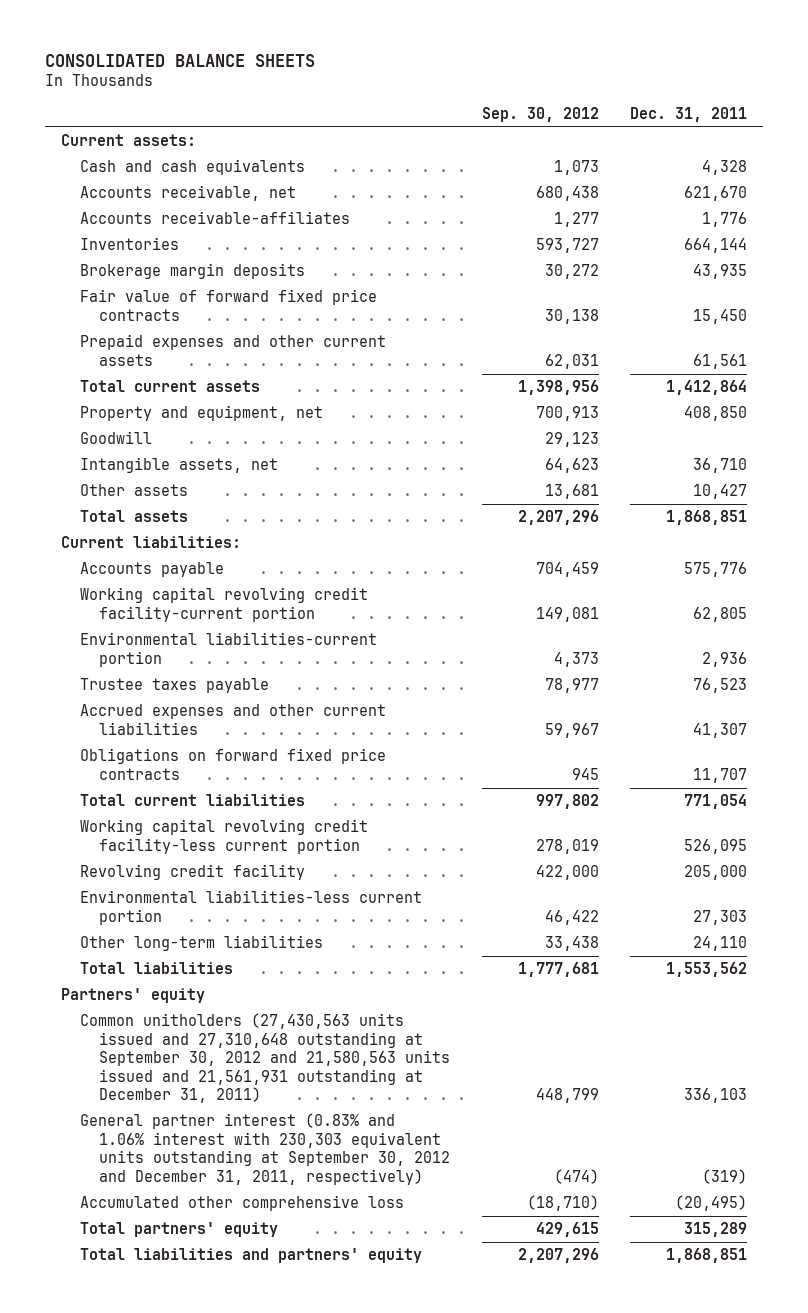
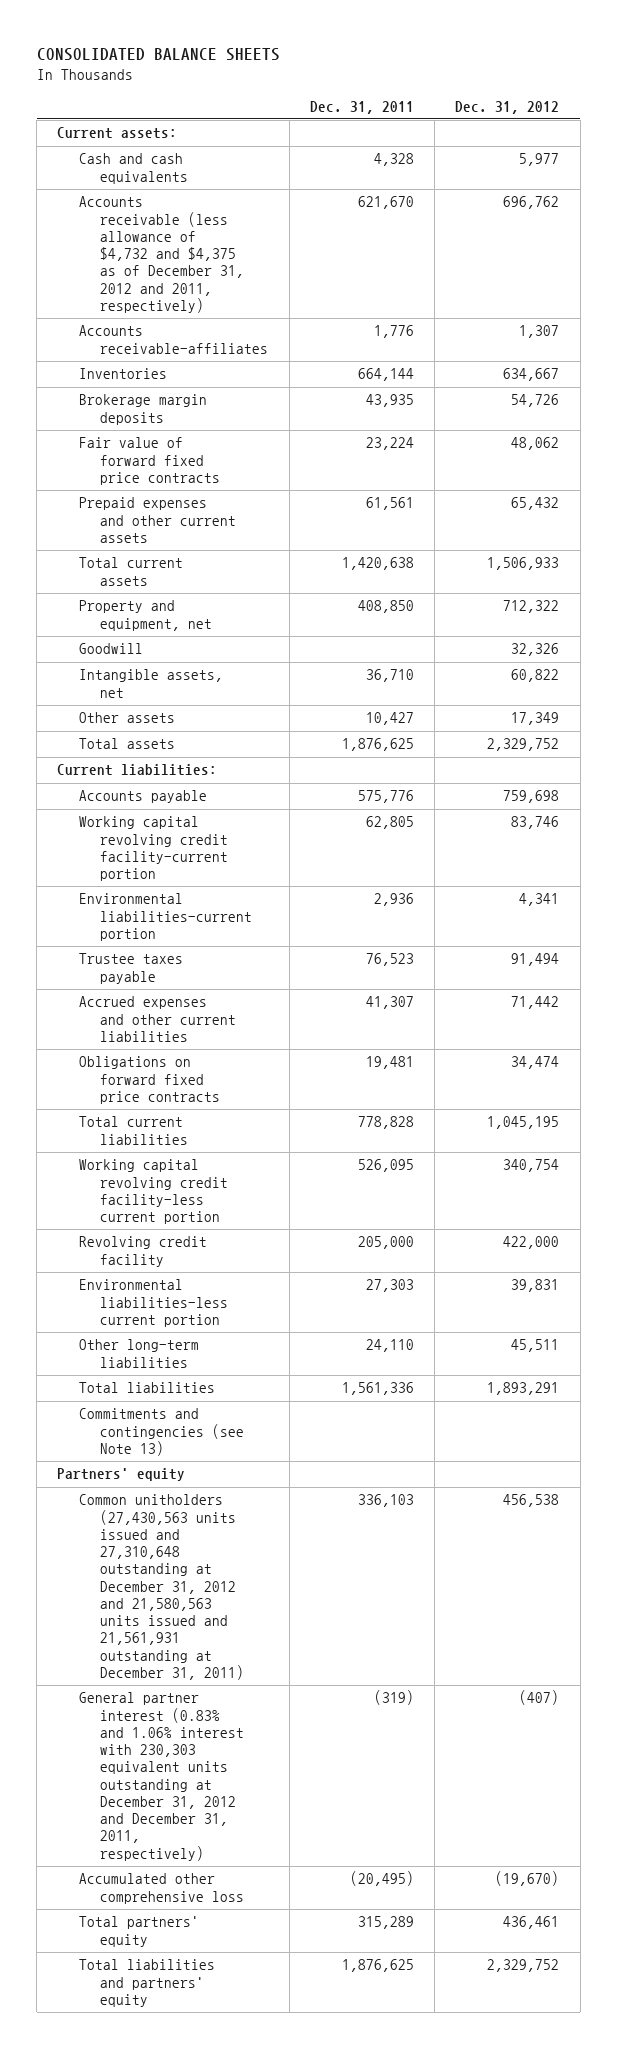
- | Sep. 30, 2012 | Dec. 31, 2011
+ | Dec. 31, 2011 | Dec. 31, 2012
- Accounts receivable, net | 680,438 | 621,670
+ Accounts receivable (less allowance of $4,732 and $4,375 as of December 31, 2012 and 2011, respectively) | 621,670 | 696,762
- Fair value of forward fixed price contracts | 30,138 | 15,450
+ Fair value of forward fixed price contracts | 23,224 | 48,062
- Total current assets | 1,398,956 | 1,412,864
+ Total current assets | 1,420,638 | 1,506,933
- Total assets | 2,207,296 | 1,868,851
+ Total assets | 1,876,625 | 2,329,752
- Obligations on forward fixed price contracts | 945 | 11,707
- Total current liabilities | 997,802 | 771,054
+ Obligations on forward fixed price contracts | 19,481 | 34,474
+ Total current liabilities | 778,828 | 1,045,195
- Total liabilities | 1,777,681 | 1,553,562
+ Total liabilities | 1,561,336 | 1,893,291
+ Commitments and contingencies (see Note 13)
- Common unitholders (27,430,563 units issued and 27,310,648 outstanding at September 30, 2012 and 21,580,563 units issued and 21,561,931 outstanding at December 31, 2011) | 448,799 | 336,103
- General partner interest (0.83% and 1.06% interest with 230,303 equivalent units outstanding at September 30, 2012 and December 31, 2011, respectively) | (474) | (319)
+ Common unitholders (27,430,563 units issued and 27,310,648 outstanding at December 31, 2012 and 21,580,563 units issued and 21,561,931 outstanding at December 31, 2011) | 336,103 | 456,538
+ General partner interest (0.83% and 1.06% interest with 230,303 equivalent units outstanding at December 31, 2012 and December 31, 2011, respectively) | (319) | (407)
- Total liabilities and partners' equity | 2,207,296 | 1,868,851
+ Total liabilities and partners' equity | 1,876,625 | 2,329,752

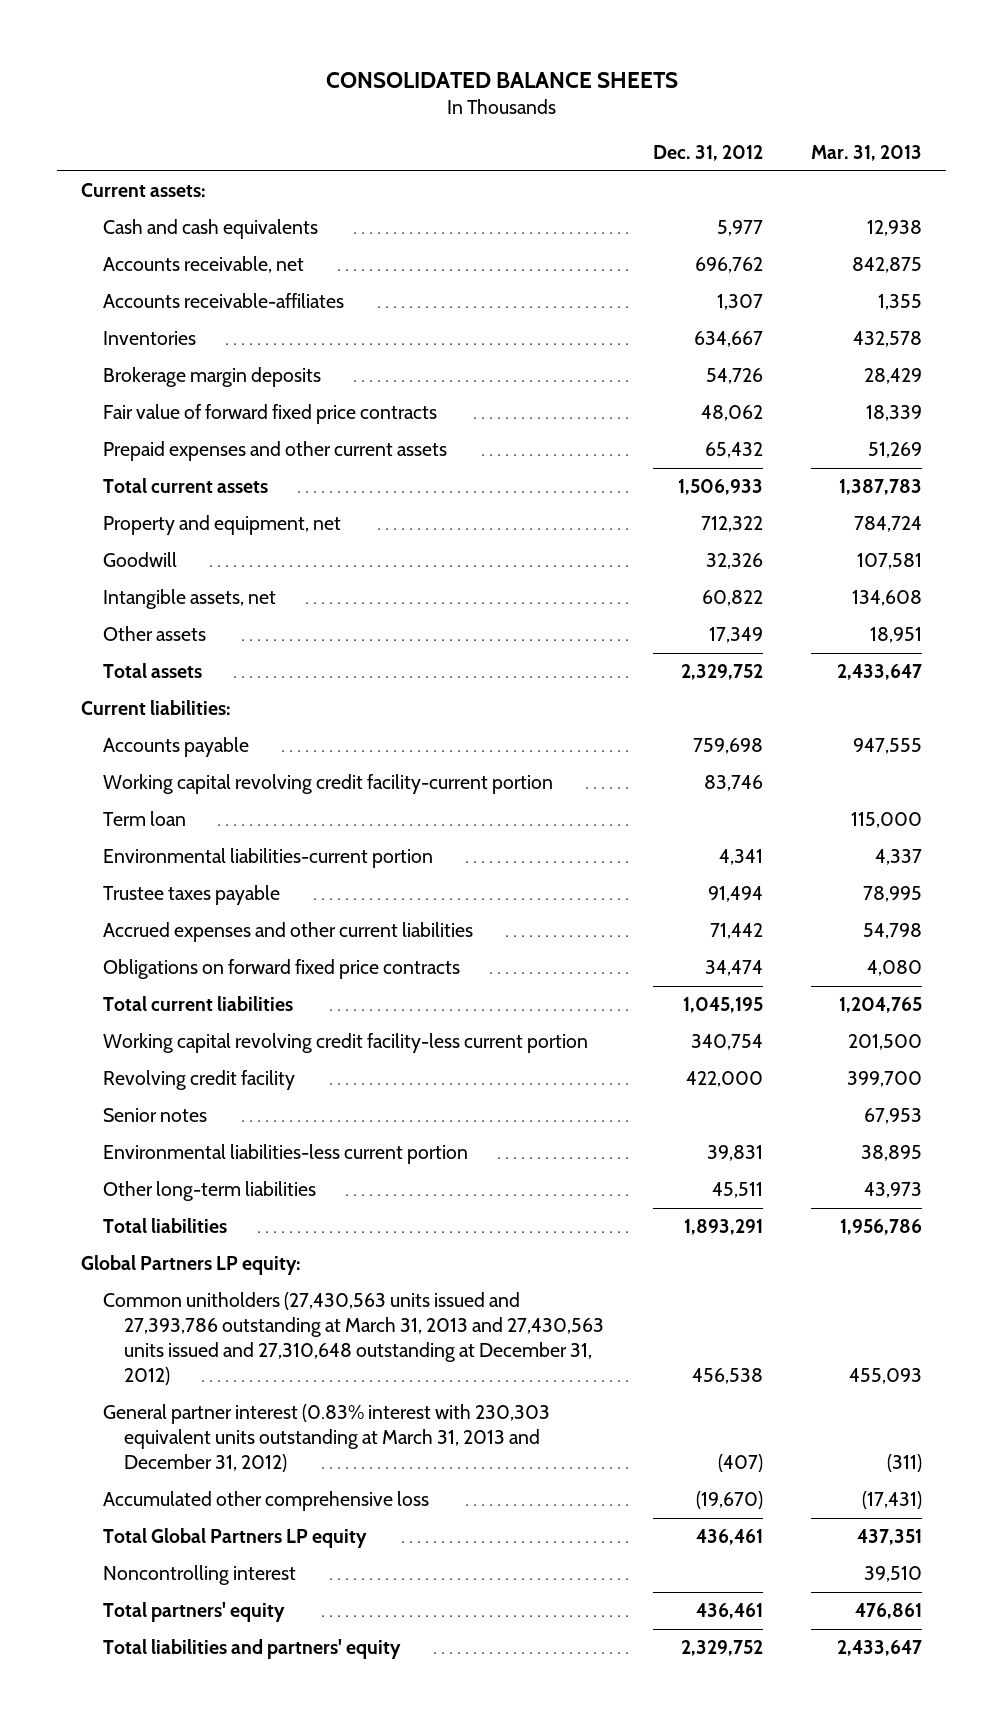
- | Dec. 31, 2011 | Dec. 31, 2012
+ | Dec. 31, 2012 | Mar. 31, 2013
- Accounts receivable (less allowance of $4,732 and $4,375 as of December 31, 2012 and 2011, respectively) | 621,670 | 696,762
+ Accounts receivable, net | 696,762 | 842,875
+ Term loan | | 115,000
+ Senior notes | | 67,953
- Commitments and contingencies (see Note 13)
- Partners' equity
- Common unitholders (27,430,563 units issued and 27,310,648 outstanding at December 31, 2012 and 21,580,563 units issued and 21,561,931 outstanding at December 31, 2011) | 336,103 | 456,538
- General partner interest (0.83% and 1.06% interest with 230,303 equivalent units outstanding at December 31, 2012 and December 31, 2011, respectively) | (319) | (407)
+ Global Partners LP equity:
+ Common unitholders (27,430,563 units issued and 27,393,786 outstanding at March 31, 2013 and 27,430,563 units issued and 27,310,648 outstanding at December 31, 2012) | 456,538 | 455,093
+ General partner interest (0.83% interest with 230,303 equivalent units outstanding at March 31, 2013 and December 31, 2012) | (407) | (311)
+ Total Global Partners LP equity | 436,461 | 437,351
+ Noncontrolling interest | | 39,510

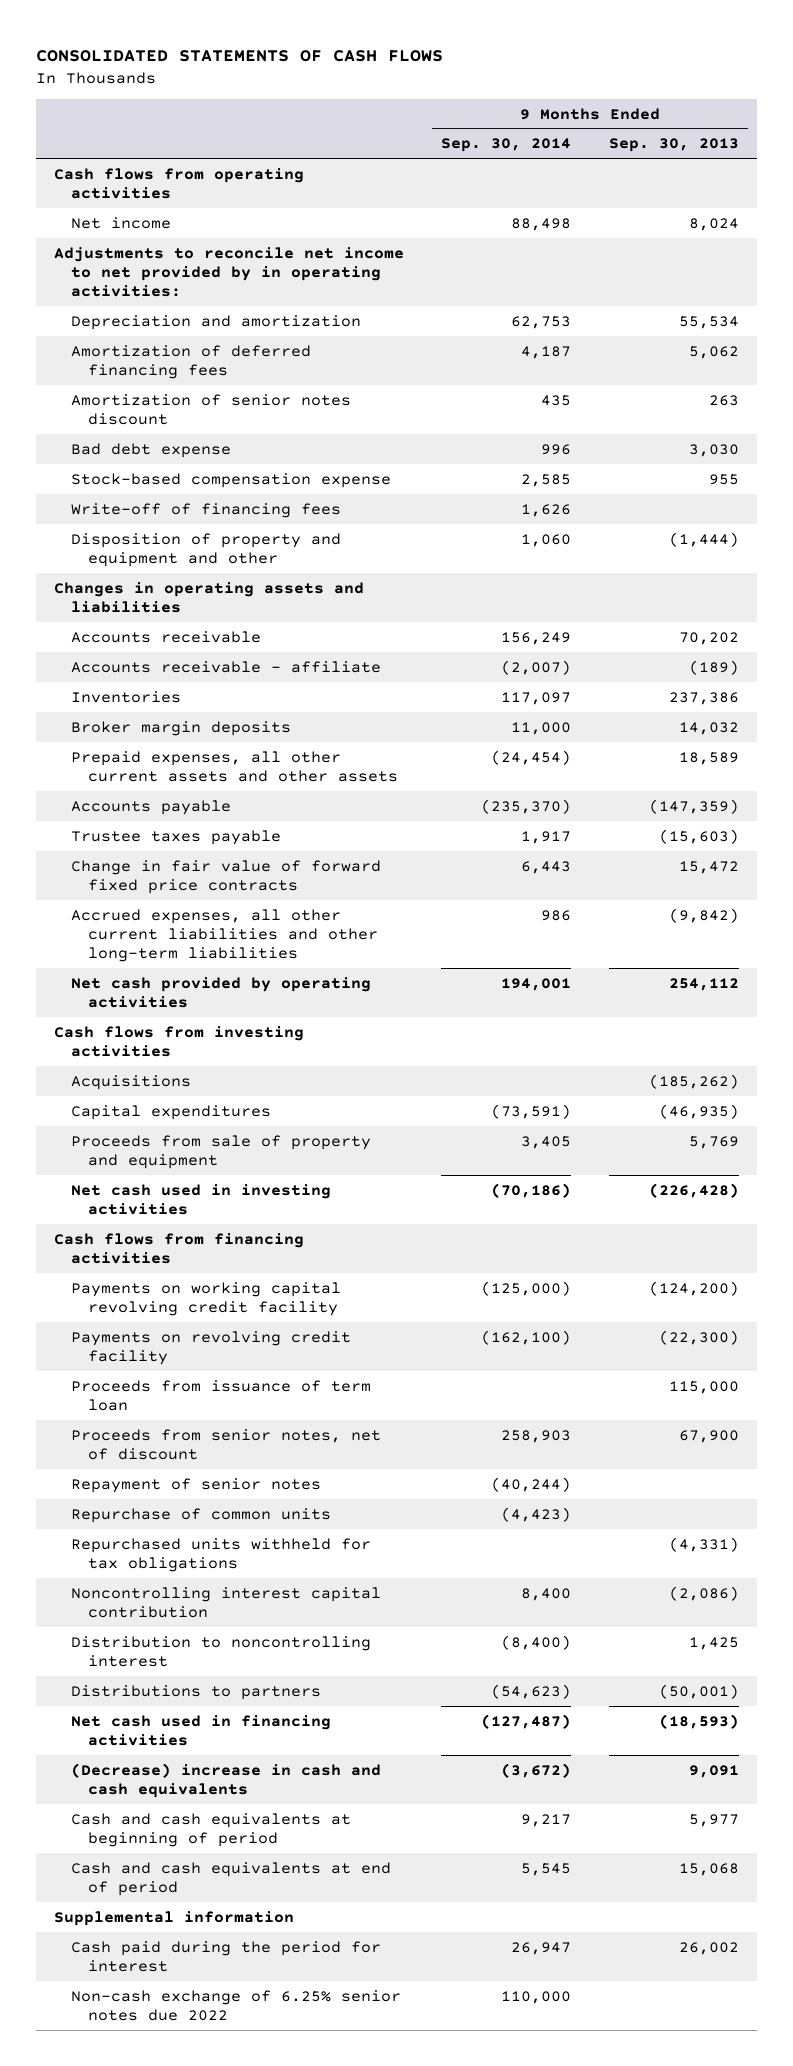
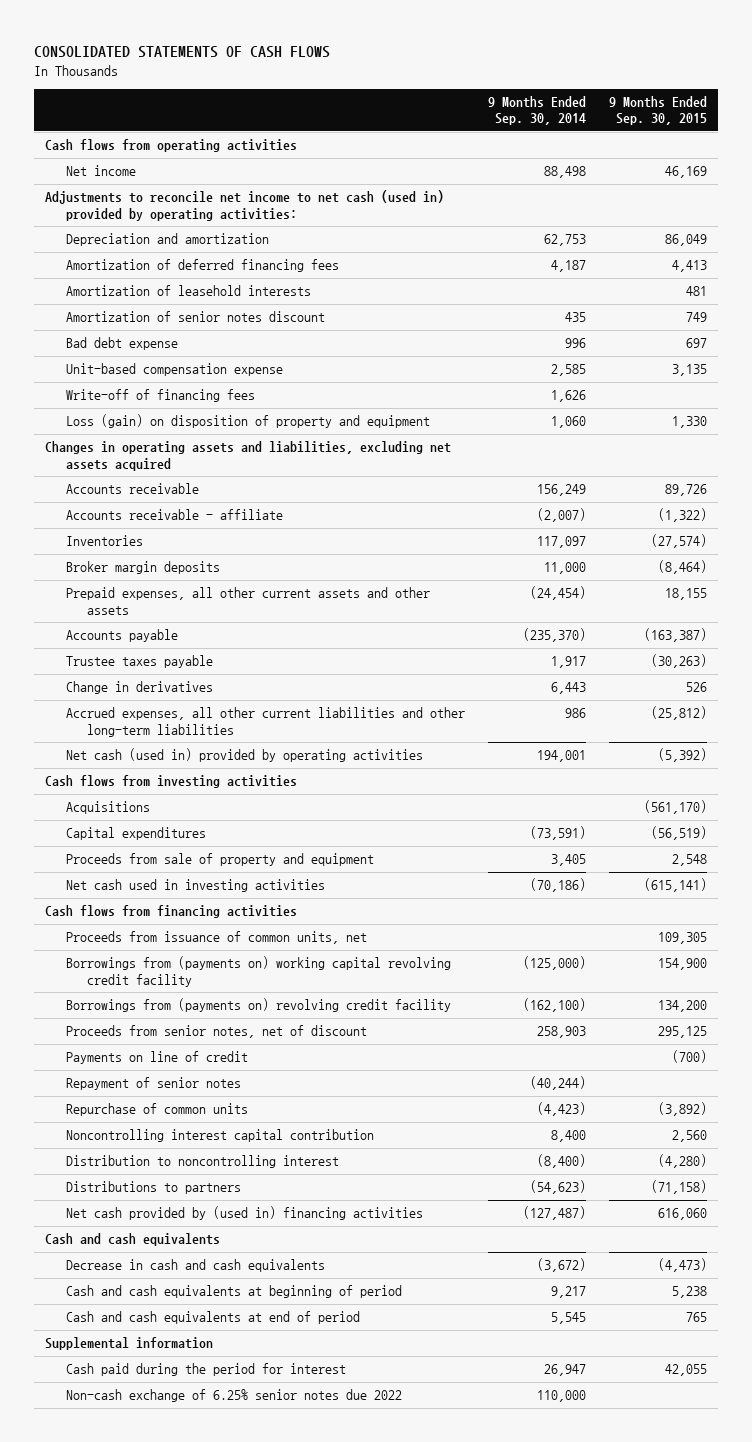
- | 9 Months Ended Sep. 30, 2014 | 9 Months Ended Sep. 30, 2013
+ | 9 Months Ended Sep. 30, 2014 | 9 Months Ended Sep. 30, 2015
- Adjustments to reconcile net income to net provided by in operating activities:
+ Adjustments to reconcile net income to net cash (used in) provided by operating activities:
+ Amortization of leasehold interests | | 481
- Stock-based compensation expense | 2,585 | 955
+ Unit-based compensation expense | 2,585 | 3,135
- Disposition of property and equipment and other | 1,060 | (1,444)
- Changes in operating assets and liabilities
+ Loss (gain) on disposition of property and equipment | 1,060 | 1,330
+ Changes in operating assets and liabilities, excluding net assets acquired
- Change in fair value of forward fixed price contracts | 6,443 | 15,472
+ Change in derivatives | 6,443 | 526
- Net cash provided by operating activities | 194,001 | 254,112
+ Net cash (used in) provided by operating activities | 194,001 | (5,392)
- Payments on working capital revolving credit facility | (125,000) | (124,200)
- Payments on revolving credit facility | (162,100) | (22,300)
- Proceeds from issuance of term loan | | 115,000
+ Proceeds from issuance of common units, net | | 109,305
+ Borrowings from (payments on) working capital revolving credit facility | (125,000) | 154,900
+ Borrowings from (payments on) revolving credit facility | (162,100) | 134,200
+ Payments on line of credit | | (700)
- Repurchased units withheld for tax obligations | | (4,331)
- Net cash used in financing activities | (127,487) | (18,593)
- (Decrease) increase in cash and cash equivalents | (3,672) | 9,091
+ Net cash provided by (used in) financing activities | (127,487) | 616,060
+ Cash and cash equivalents
+ Decrease in cash and cash equivalents | (3,672) | (4,473)

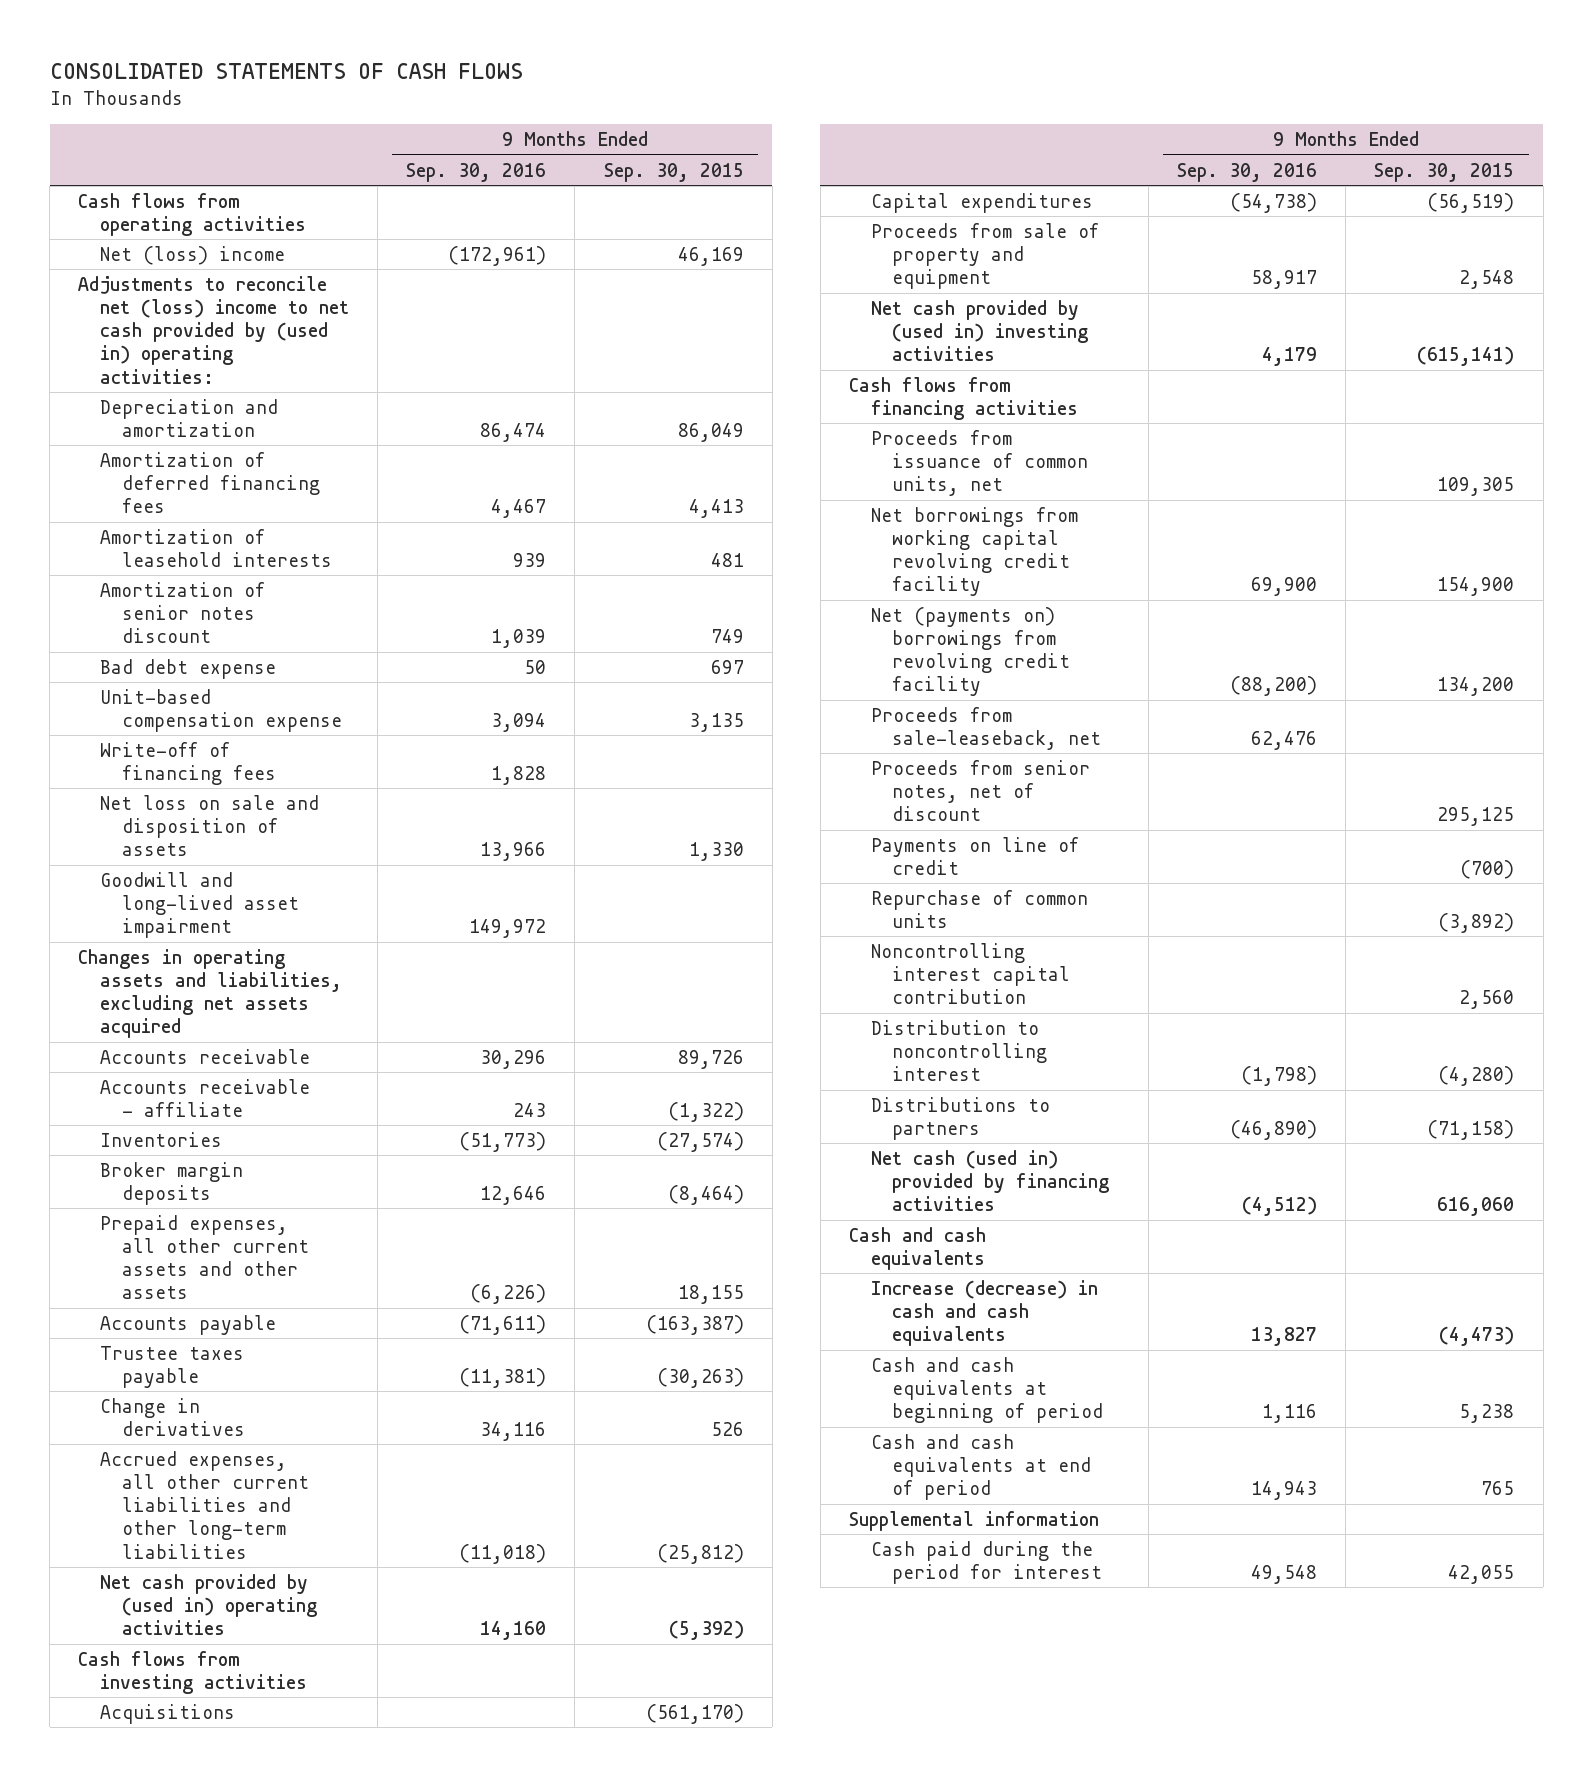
- | 9 Months Ended Sep. 30, 2014 | 9 Months Ended Sep. 30, 2015
+ | 9 Months Ended Sep. 30, 2016 | 9 Months Ended Sep. 30, 2015
- Net income | 88,498 | 46,169
- Adjustments to reconcile net income to net cash (used in) provided by operating activities:
+ Net (loss) income | (172,961) | 46,169
+ Adjustments to reconcile net (loss) income to net cash provided by (used in) operating activities:
- Loss (gain) on disposition of property and equipment | 1,060 | 1,330
+ Net loss on sale and disposition of assets | 13,966 | 1,330
+ Goodwill and long-lived asset impairment | 149,972 |
- Net cash (used in) provided by operating activities | 194,001 | (5,392)
+ Net cash provided by (used in) operating activities | 14,160 | (5,392)
- Net cash used in investing activities | (70,186) | (615,141)
+ Net cash provided by (used in) investing activities | 4,179 | (615,141)
- Borrowings from (payments on) working capital revolving credit facility | (125,000) | 154,900
- Borrowings from (payments on) revolving credit facility | (162,100) | 134,200
+ Net borrowings from working capital revolving credit facility | 69,900 | 154,900
+ Net (payments on) borrowings from revolving credit facility | (88,200) | 134,200
+ Proceeds from sale-leaseback, net | 62,476 |
- Repayment of senior notes | (40,244) |
- Net cash provided by (used in) financing activities | (127,487) | 616,060
+ Net cash (used in) provided by financing activities | (4,512) | 616,060
- Decrease in cash and cash equivalents | (3,672) | (4,473)
+ Increase (decrease) in cash and cash equivalents | 13,827 | (4,473)
- Non-cash exchange of 6.25% senior notes due 2022 | 110,000 |

